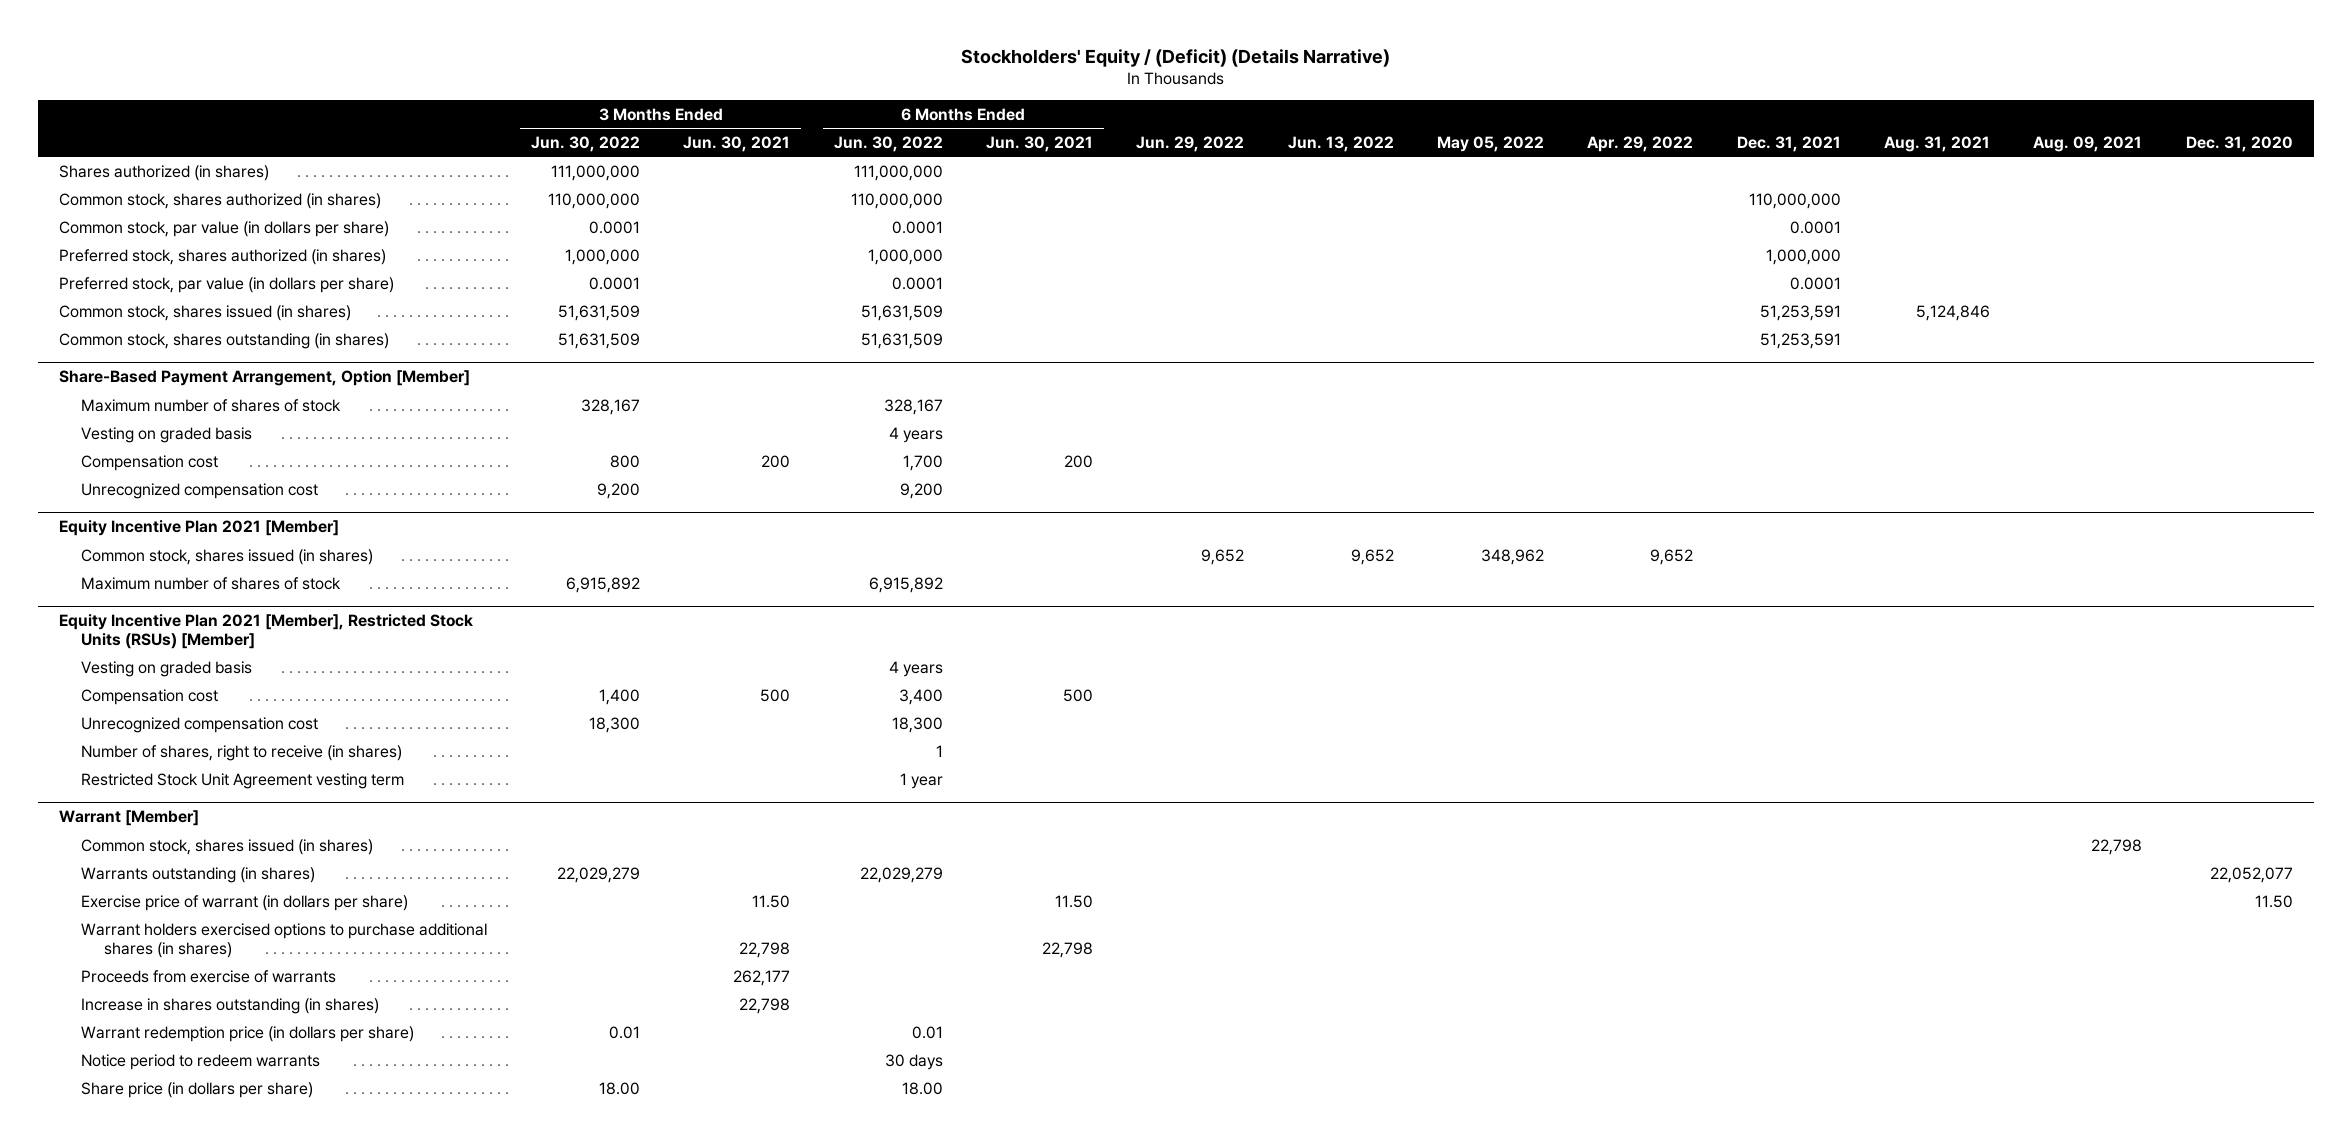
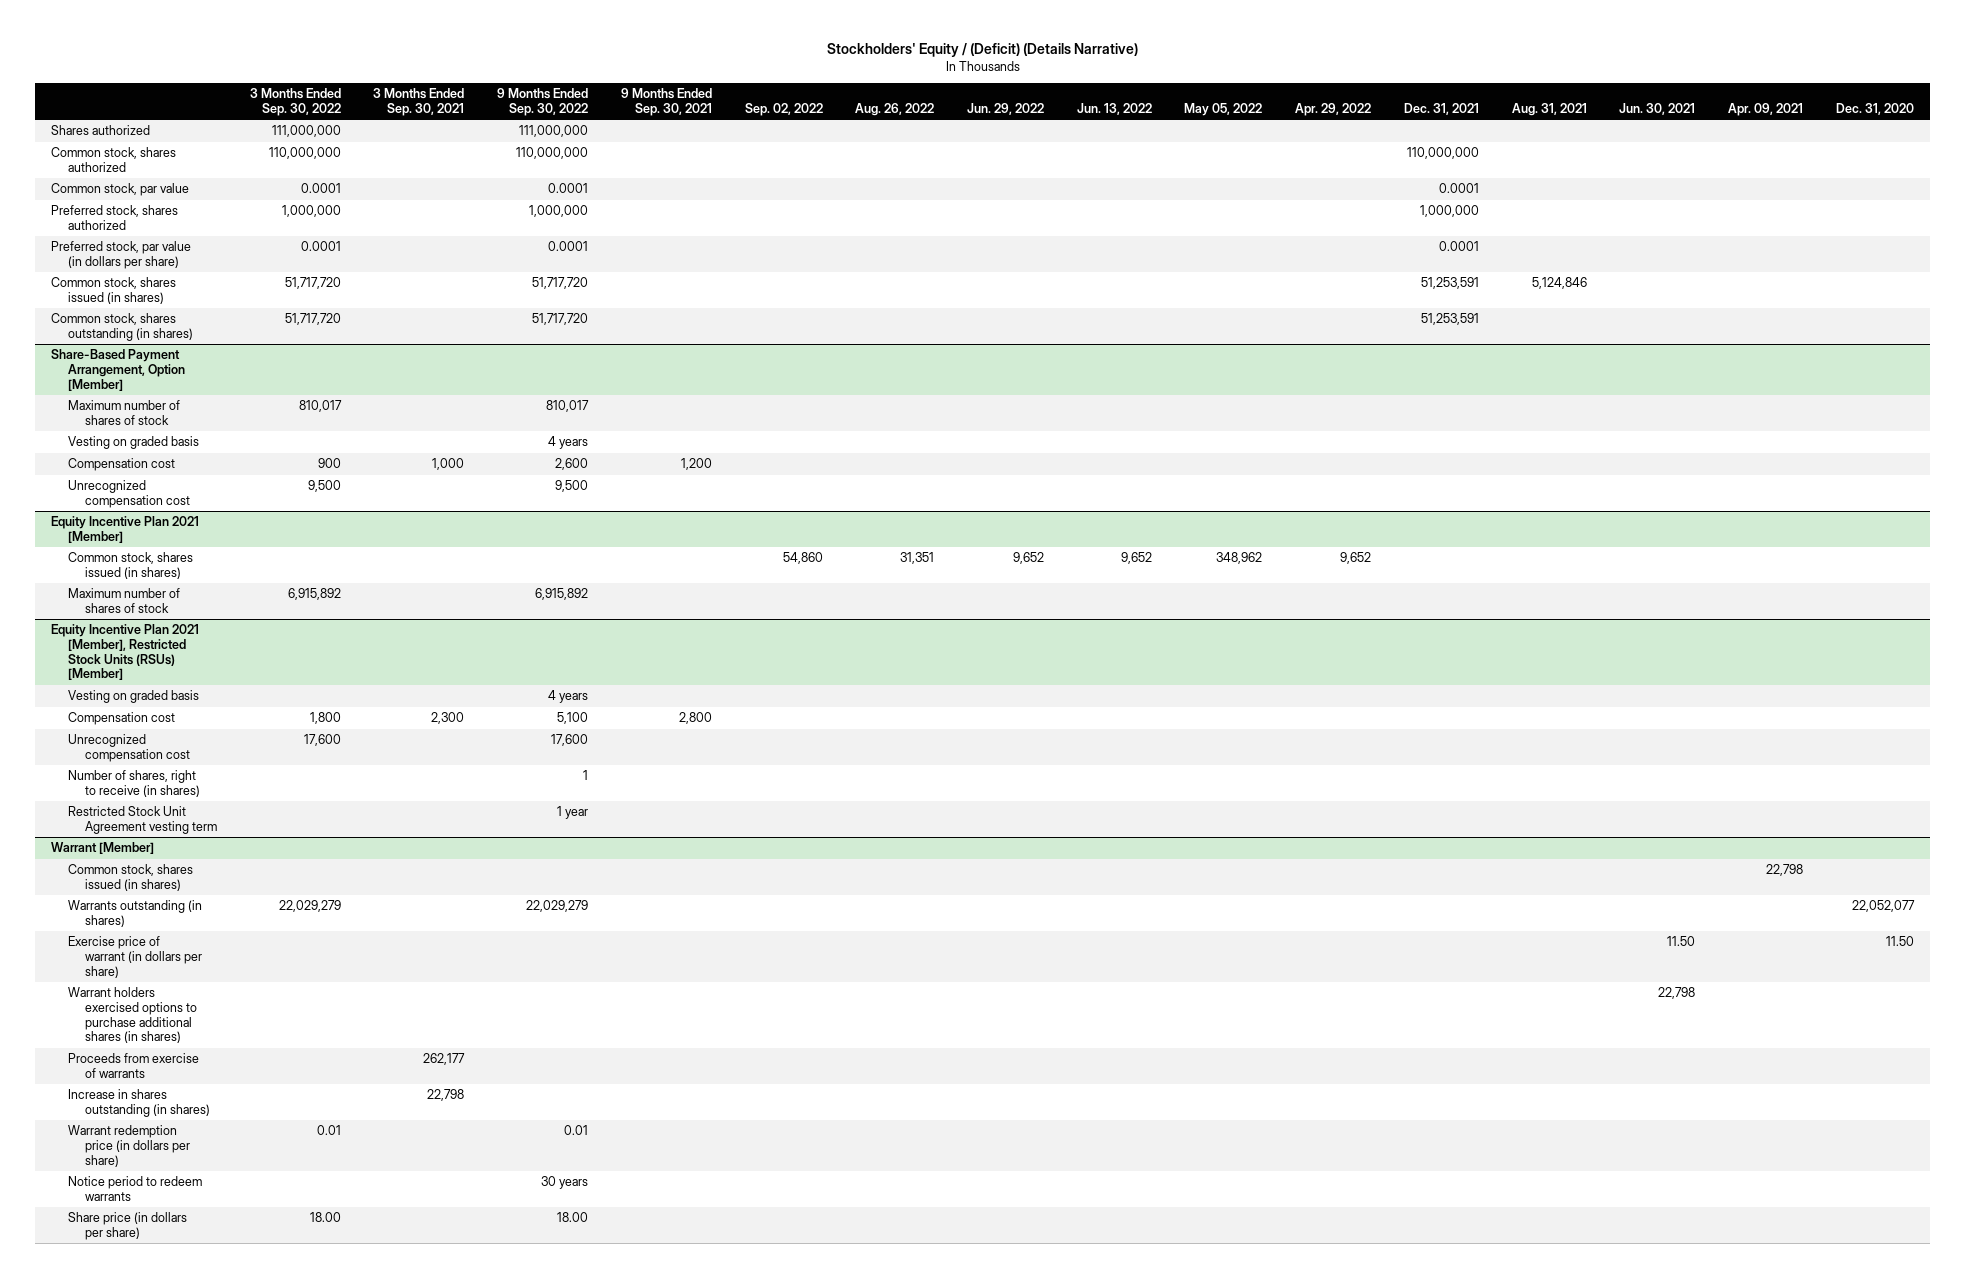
- | 3 Months Ended Jun. 30, 2022 | 3 Months Ended Jun. 30, 2021 | 6 Months Ended Jun. 30, 2022 | 6 Months Ended Jun. 30, 2021 | Jun. 29, 2022 | Jun. 13, 2022 | May 05, 2022 | Apr. 29, 2022 | Dec. 31, 2021 | Aug. 31, 2021 | Aug. 09, 2021 | Dec. 31, 2020
+ | 3 Months Ended Sep. 30, 2022 | 3 Months Ended Sep. 30, 2021 | 9 Months Ended Sep. 30, 2022 | 9 Months Ended Sep. 30, 2021 | Sep. 02, 2022 | Aug. 26, 2022 | Jun. 29, 2022 | Jun. 13, 2022 | May 05, 2022 | Apr. 29, 2022 | Dec. 31, 2021 | Aug. 31, 2021 | Jun. 30, 2021 | Apr. 09, 2021 | Dec. 31, 2020
- Shares authorized (in shares) | 111,000,000 | | 111,000,000 | | | | | | | | |
- Common stock, shares authorized (in shares) | 110,000,000 | | 110,000,000 | | | | | | 110,000,000 | | |
- Common stock, par value (in dollars per share) | 0.0001 | | 0.0001 | | | | | | 0.0001 | | |
- Preferred stock, shares authorized (in shares) | 1,000,000 | | 1,000,000 | | | | | | 1,000,000 | | |
+ Shares authorized | 111,000,000 | | 111,000,000 | | | | | | | | | | | |
+ Common stock, shares authorized | 110,000,000 | | 110,000,000 | | | | | | | | 110,000,000 | | | |
+ Common stock, par value | 0.0001 | | 0.0001 | | | | | | | | 0.0001 | | | |
+ Preferred stock, shares authorized | 1,000,000 | | 1,000,000 | | | | | | | | 1,000,000 | | | |

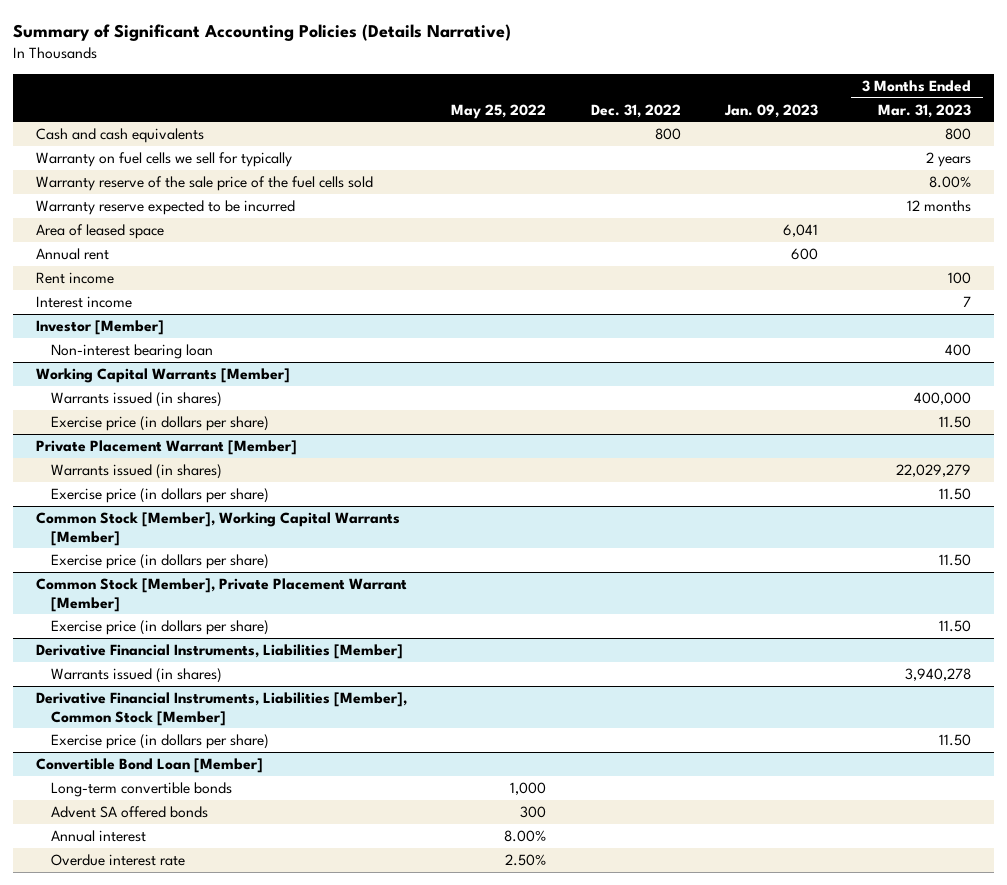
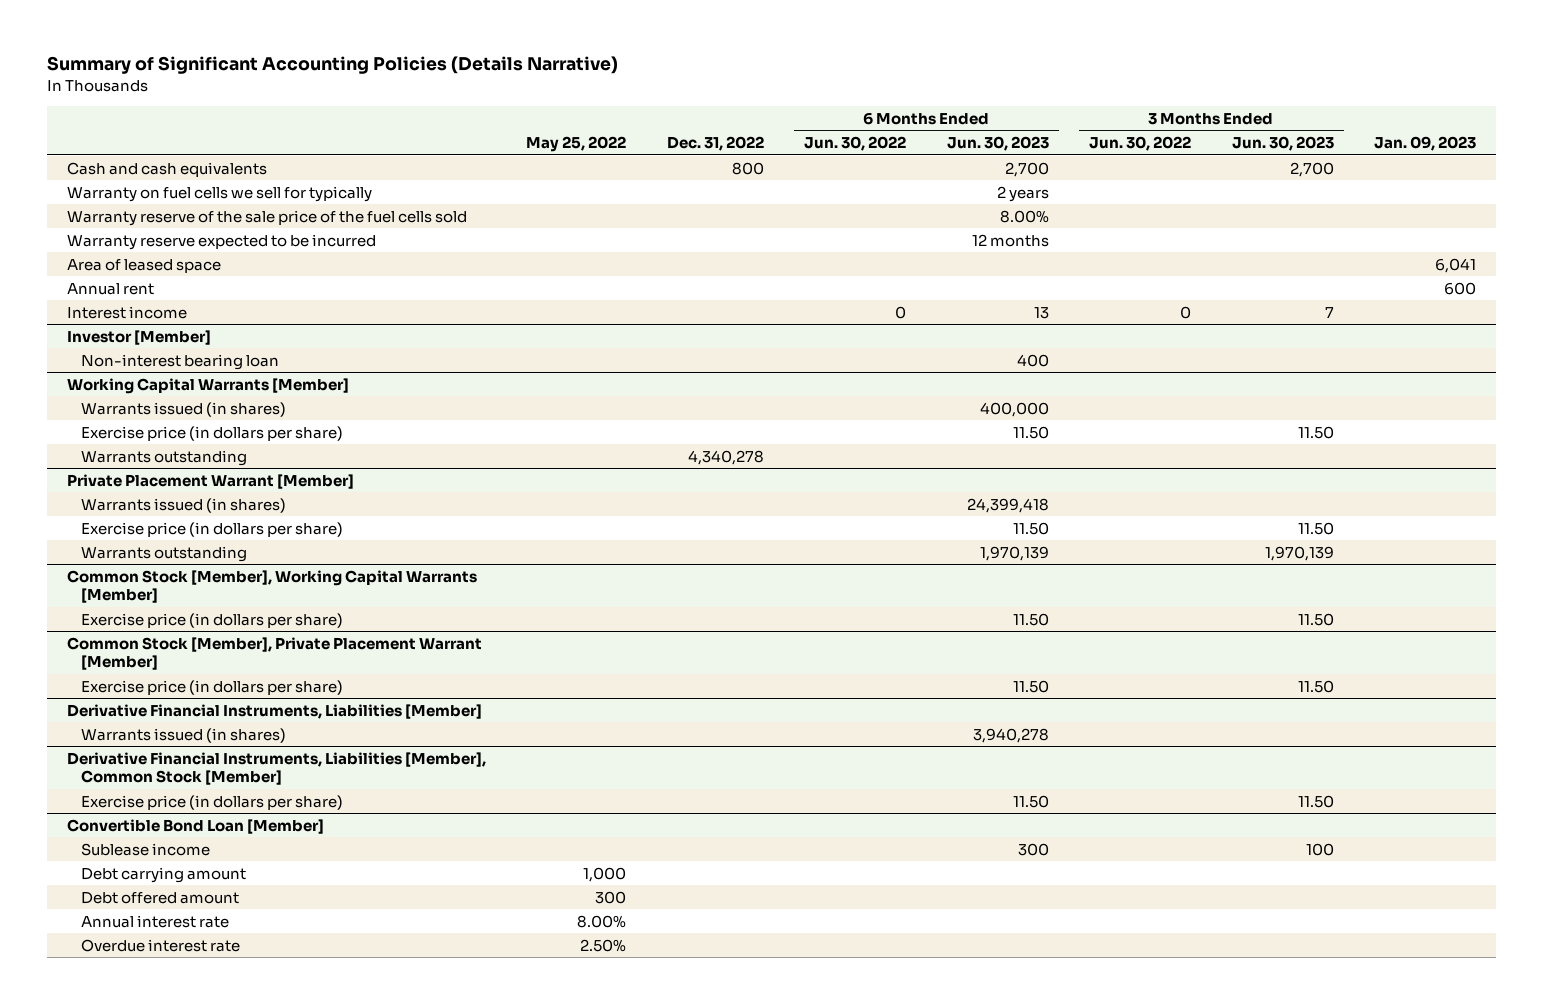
- | May 25, 2022 | Dec. 31, 2022 | Jan. 09, 2023 | 3 Months Ended Mar. 31, 2023
+ | May 25, 2022 | Dec. 31, 2022 | 6 Months Ended Jun. 30, 2022 | 6 Months Ended Jun. 30, 2023 | 3 Months Ended Jun. 30, 2022 | 3 Months Ended Jun. 30, 2023 | Jan. 09, 2023
- Rent income | | | | 100
@ Working Capital Warrants [Member]
+ Warrants outstanding | | 4,340,278 | | | | |
@ Private Placement Warrant [Member]
+ Warrants outstanding | | | | 1,970,139 | | 1,970,139 |
@ Convertible Bond Loan [Member]
- Long-term convertible bonds | 1,000 | | |
- Advent SA offered bonds | 300 | | |
- Annual interest | 8.00% | | |
+ Sublease income | | | | 300 | | 100 |
+ Debt carrying amount | 1,000 | | | | | |
+ Debt offered amount | 300 | | | | | |
+ Annual interest rate | 8.00% | | | | | |

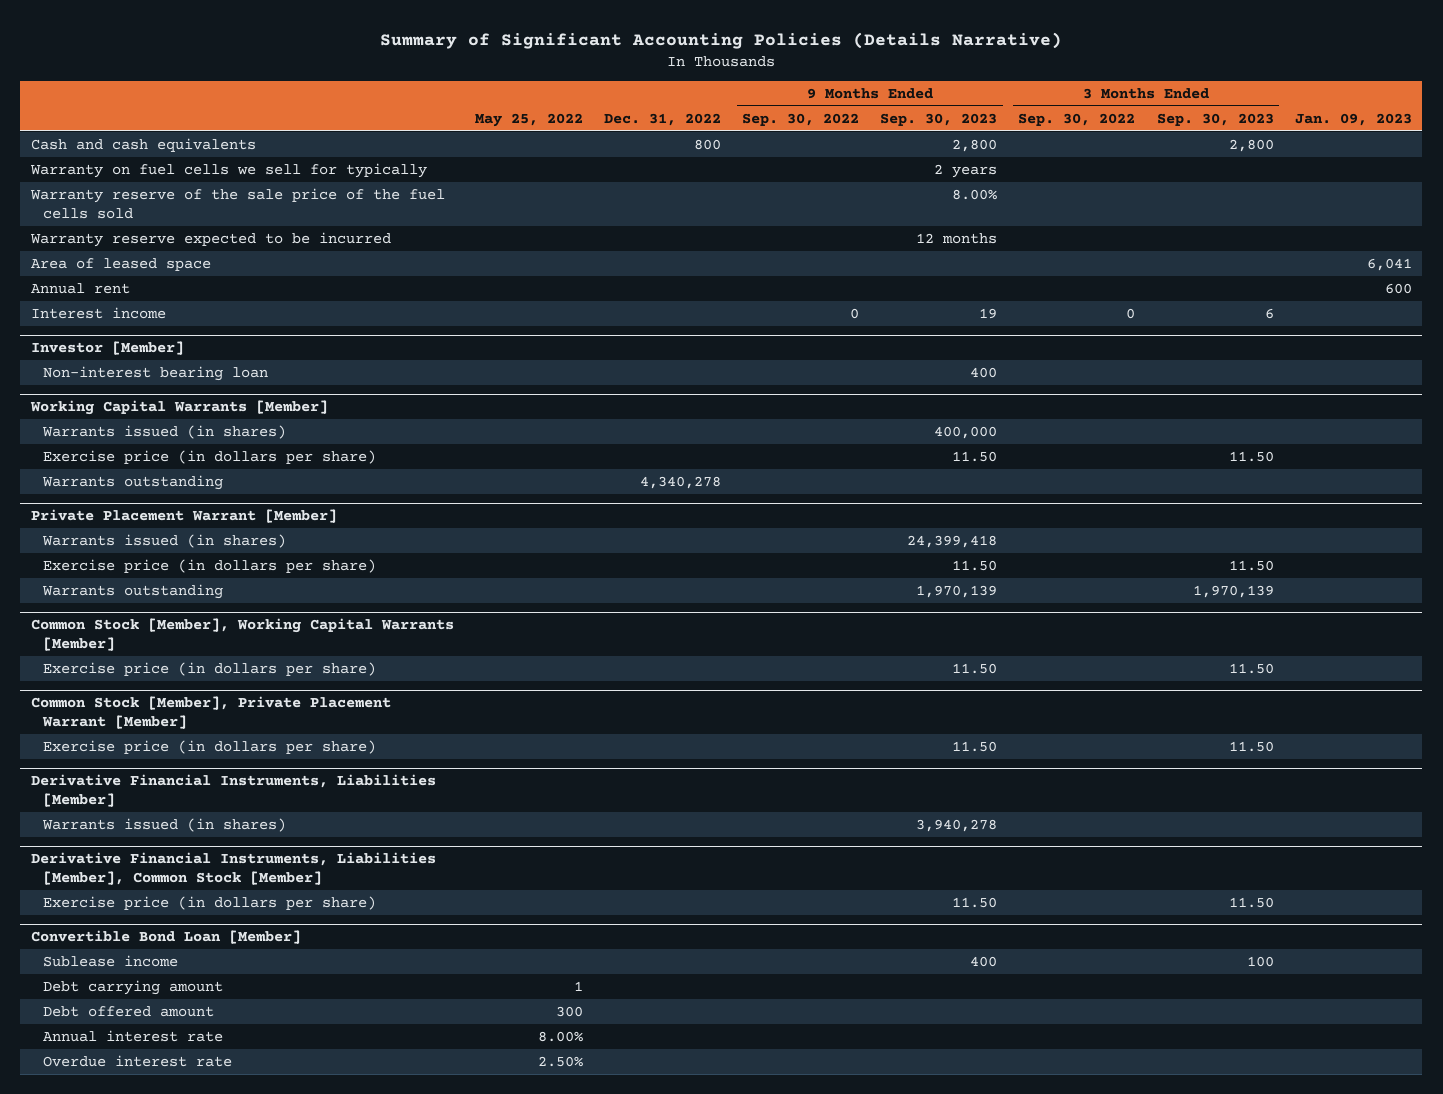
- | May 25, 2022 | Dec. 31, 2022 | 6 Months Ended Jun. 30, 2022 | 6 Months Ended Jun. 30, 2023 | 3 Months Ended Jun. 30, 2022 | 3 Months Ended Jun. 30, 2023 | Jan. 09, 2023
+ | May 25, 2022 | Dec. 31, 2022 | 9 Months Ended Sep. 30, 2022 | 9 Months Ended Sep. 30, 2023 | 3 Months Ended Sep. 30, 2022 | 3 Months Ended Sep. 30, 2023 | Jan. 09, 2023
@ Convertible Bond Loan [Member]
- Debt carrying amount | 1,000 | | | | | |
+ Debt carrying amount | 1 | | | | | |

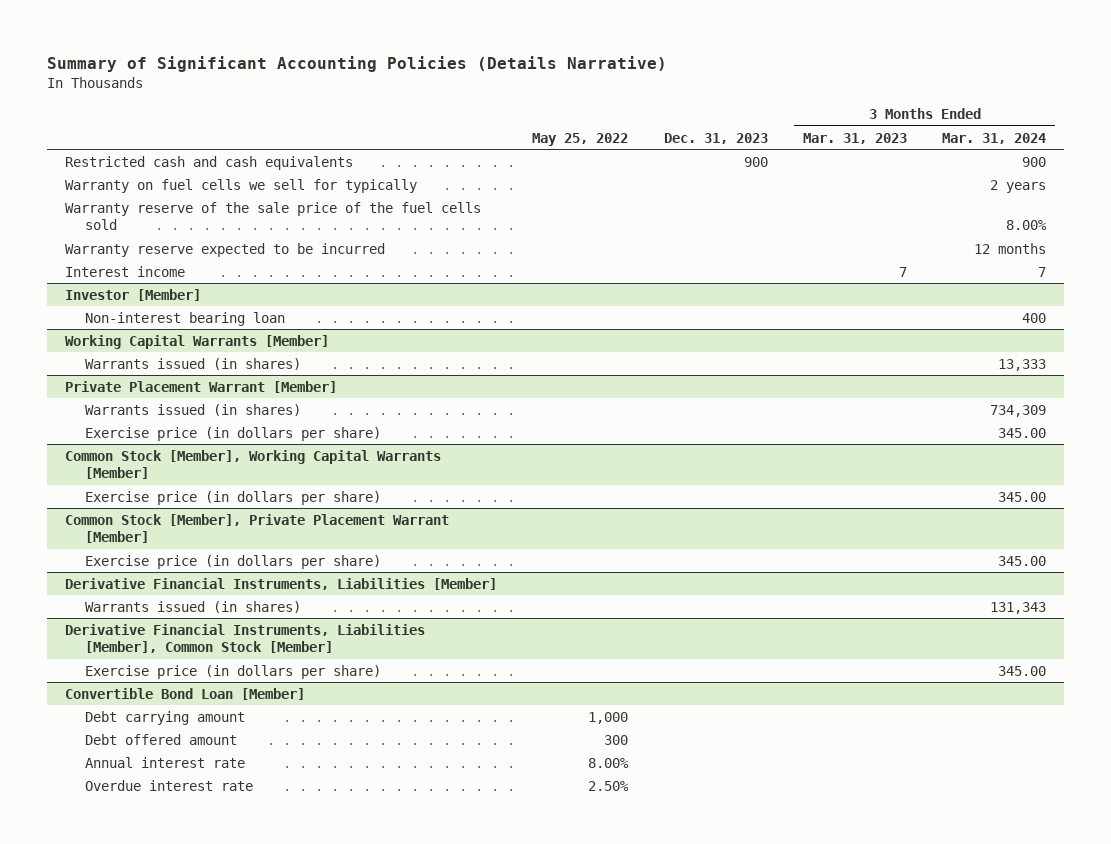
- | May 25, 2022 | Dec. 31, 2022 | 9 Months Ended Sep. 30, 2022 | 9 Months Ended Sep. 30, 2023 | 3 Months Ended Sep. 30, 2022 | 3 Months Ended Sep. 30, 2023 | Jan. 09, 2023
+ | May 25, 2022 | Dec. 31, 2023 | 3 Months Ended Mar. 31, 2023 | 3 Months Ended Mar. 31, 2024
- Cash and cash equivalents | | 800 | | 2,800 | | 2,800 |
+ Restricted cash and cash equivalents | | 900 | | 900
- Area of leased space | | | | | | | 6,041
- Annual rent | | | | | | | 600
@ Working Capital Warrants [Member]
- Exercise price (in dollars per share) | | | | 11.50 | | 11.50 |
- Warrants outstanding | | 4,340,278 | | | | |
@ Private Placement Warrant [Member]
- Warrants outstanding | | | | 1,970,139 | | 1,970,139 |
@ Convertible Bond Loan [Member]
- Sublease income | | | | 400 | | 100 |
- Debt carrying amount | 1 | | | | | |
+ Debt carrying amount | 1,000 | | |

